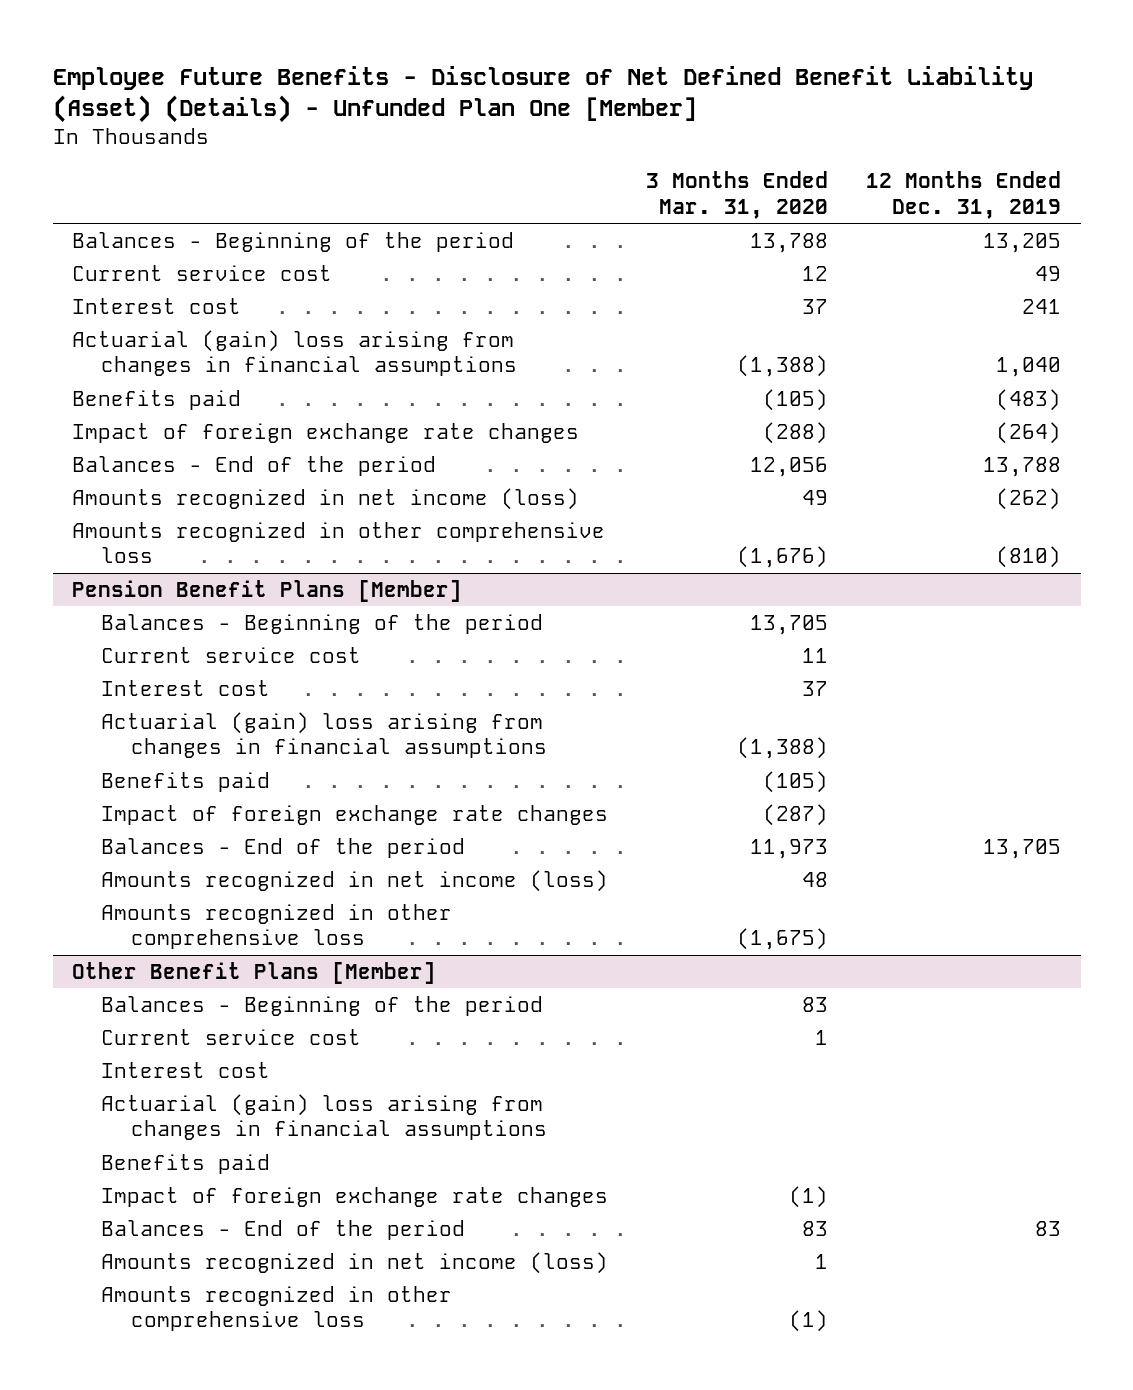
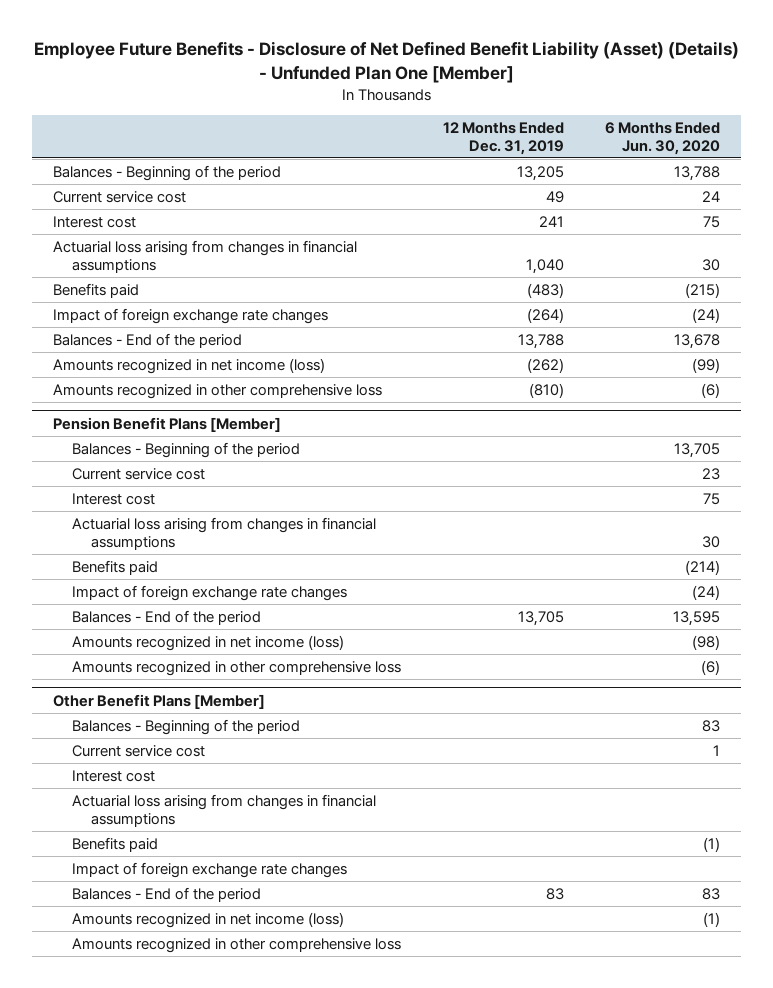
- | 3 Months Ended Mar. 31, 2020 | 12 Months Ended Dec. 31, 2019
+ | 12 Months Ended Dec. 31, 2019 | 6 Months Ended Jun. 30, 2020
- Actuarial (gain) loss arising from changes in financial assumptions | (1,388) | 1,040
+ Actuarial loss arising from changes in financial assumptions | 1,040 | 30
@ Pension Benefit Plans [Member]
- Actuarial (gain) loss arising from changes in financial assumptions | (1,388) |
+ Actuarial loss arising from changes in financial assumptions | | 30
@ Other Benefit Plans [Member]
- Actuarial (gain) loss arising from changes in financial assumptions
+ Actuarial loss arising from changes in financial assumptions

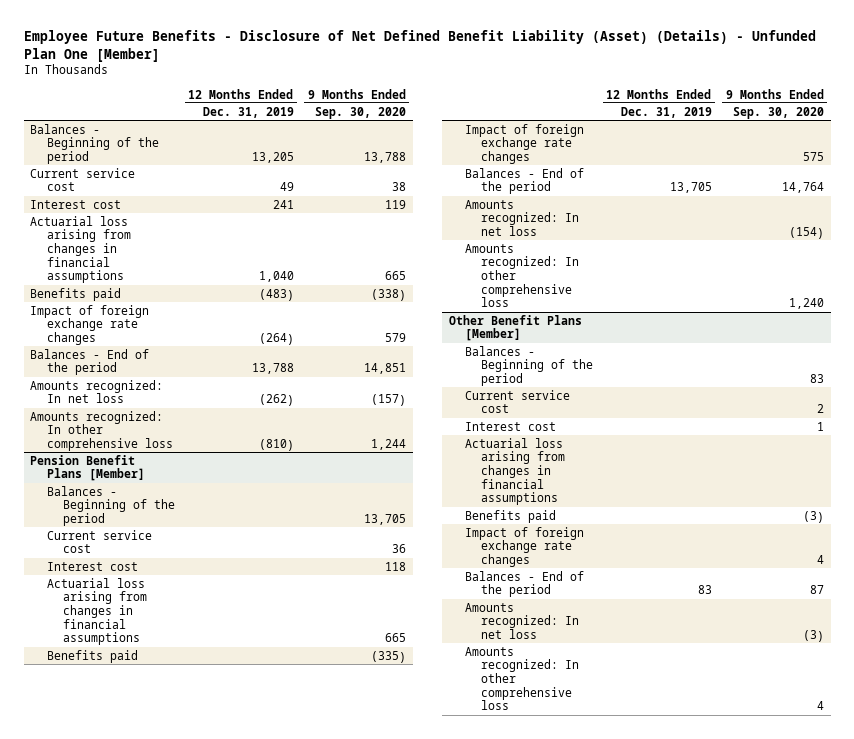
- | 12 Months Ended Dec. 31, 2019 | 6 Months Ended Jun. 30, 2020
+ | 12 Months Ended Dec. 31, 2019 | 9 Months Ended Sep. 30, 2020
- Amounts recognized in net income (loss) | (262) | (99)
- Amounts recognized in other comprehensive loss | (810) | (6)
+ Amounts recognized: In net loss | (262) | (157)
+ Amounts recognized: In other comprehensive loss | (810) | 1,244
@ Pension Benefit Plans [Member]
- Amounts recognized in net income (loss) | | (98)
- Amounts recognized in other comprehensive loss | | (6)
+ Amounts recognized: In net loss | | (154)
+ Amounts recognized: In other comprehensive loss | | 1,240
@ Other Benefit Plans [Member]
- Amounts recognized in net income (loss) | | (1)
- Amounts recognized in other comprehensive loss
+ Amounts recognized: In net loss | | (3)
+ Amounts recognized: In other comprehensive loss | | 4

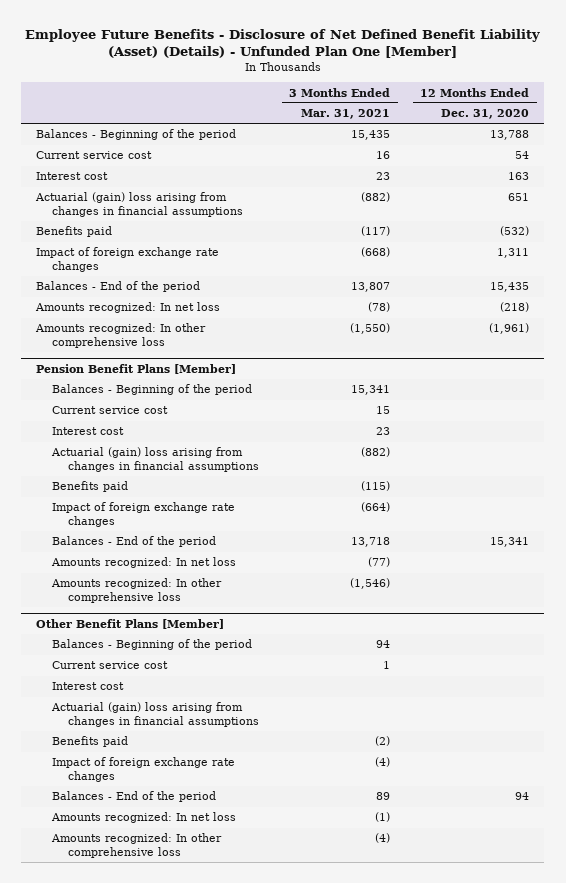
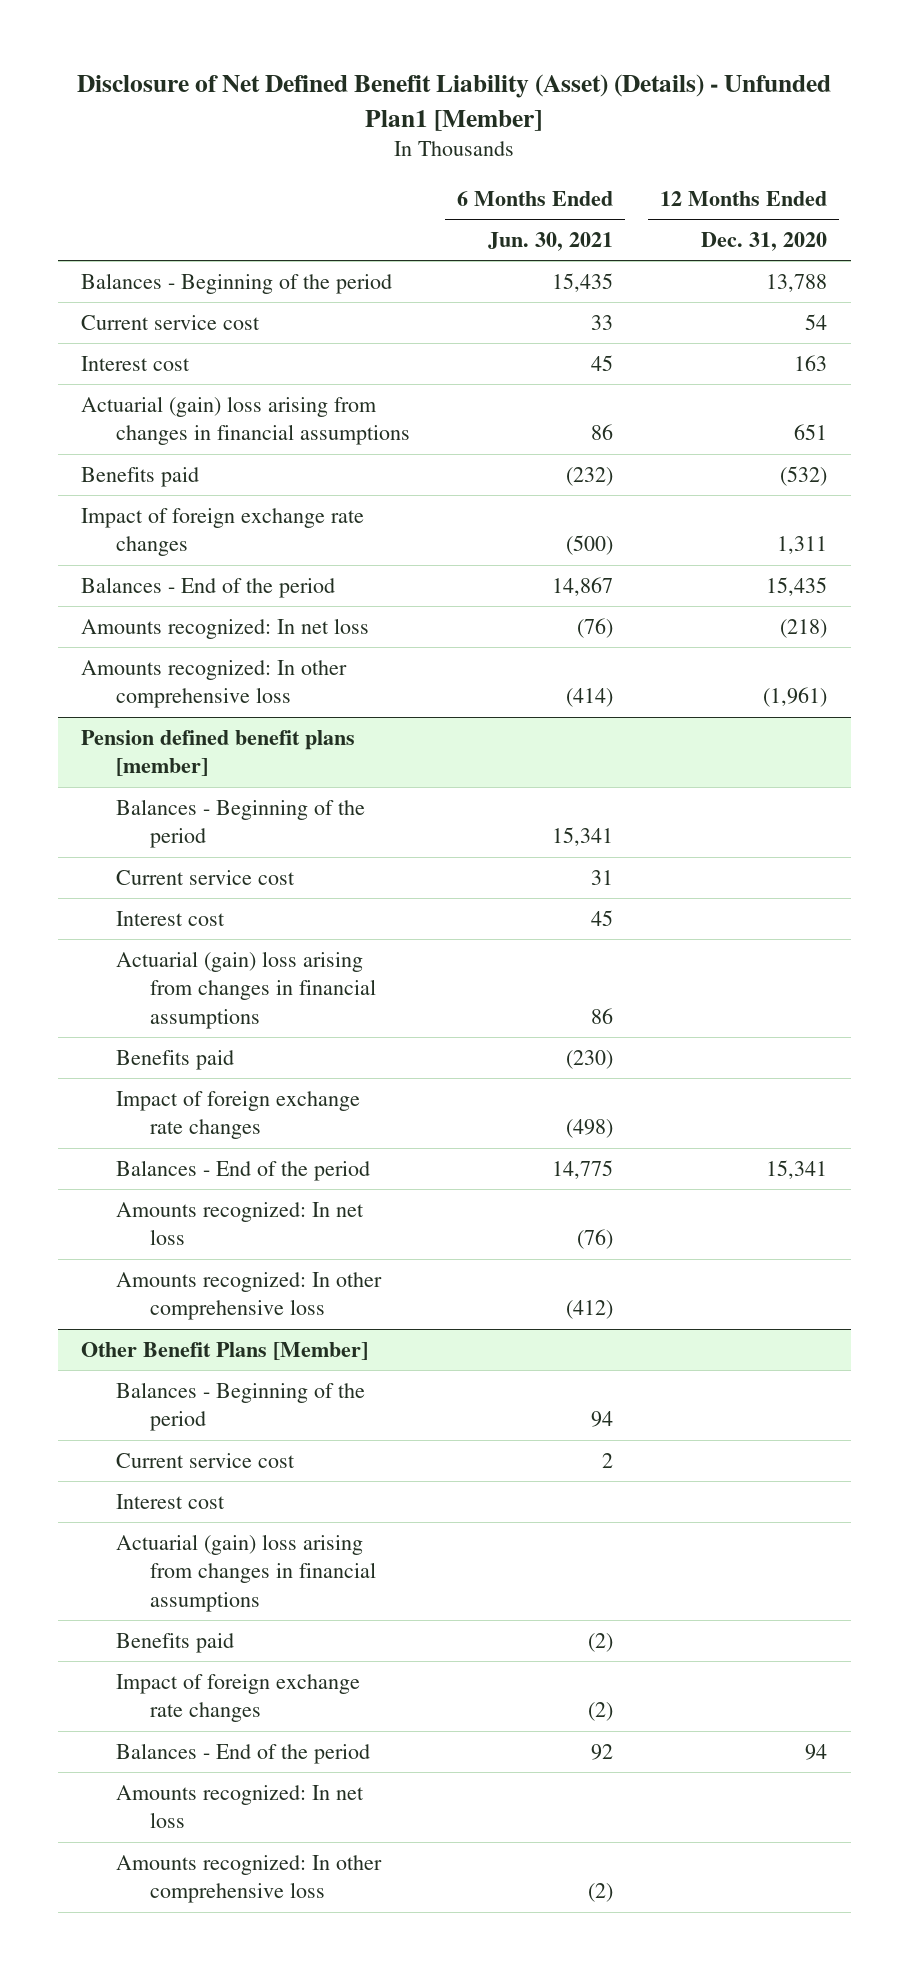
- Employee Future Benefits - Disclosure of Net Defined Benefit Liability (Asset) (Details) - Unfunded Plan One [Member]
+ Disclosure of Net Defined Benefit Liability (Asset) (Details) - Unfunded Plan1 [Member]
- | 3 Months Ended Mar. 31, 2021 | 12 Months Ended Dec. 31, 2020
+ | 6 Months Ended Jun. 30, 2021 | 12 Months Ended Dec. 31, 2020
- Pension Benefit Plans [Member]
+ Pension defined benefit plans [member]

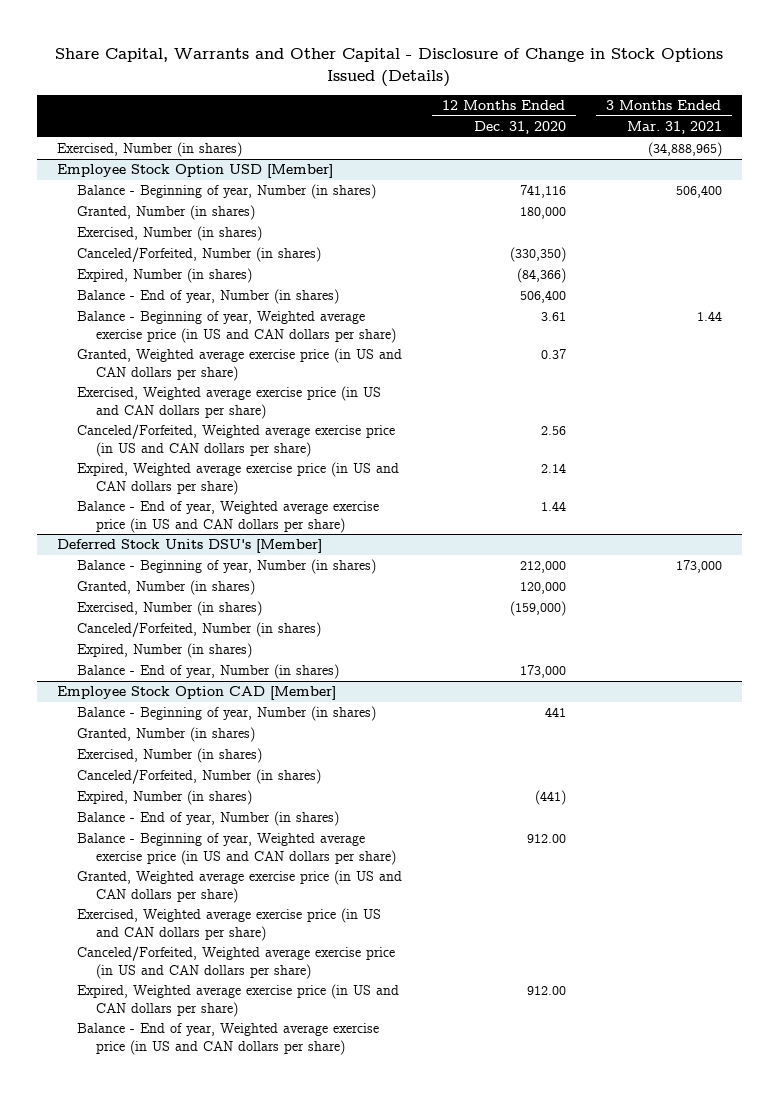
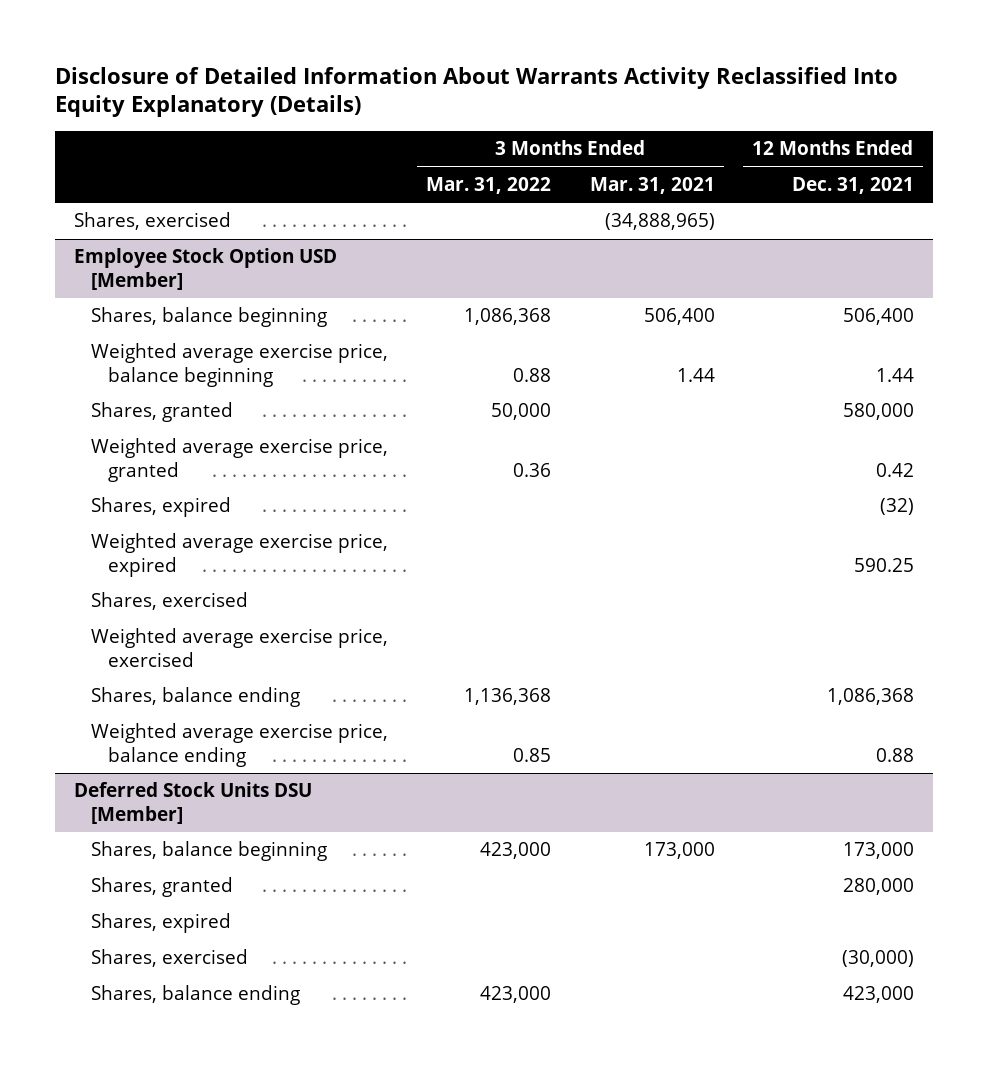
- Share Capital, Warrants and Other Capital - Disclosure of Change in Stock Options Issued (Details)
+ Disclosure of Detailed Information About Warrants Activity Reclassified Into Equity Explanatory (Details)
- | 12 Months Ended Dec. 31, 2020 | 3 Months Ended Mar. 31, 2021
+ | 3 Months Ended Mar. 31, 2022 | 3 Months Ended Mar. 31, 2021 | 12 Months Ended Dec. 31, 2021
- Exercised, Number (in shares) | | (34,888,965)
+ Shares, exercised | | (34,888,965) |
@ Employee Stock Option USD [Member]
- Balance - Beginning of year, Number (in shares) | 741,116 | 506,400
- Granted, Number (in shares) | 180,000 |
- Exercised, Number (in shares)
- Canceled/Forfeited, Number (in shares) | (330,350) |
- Expired, Number (in shares) | (84,366) |
- Balance - End of year, Number (in shares) | 506,400 |
- Balance - Beginning of year, Weighted average exercise price (in US and CAN dollars per share) | 3.61 | 1.44
- Granted, Weighted average exercise price (in US and CAN dollars per share) | 0.37 |
- Exercised, Weighted average exercise price (in US and CAN dollars per share)
- Canceled/Forfeited, Weighted average exercise price (in US and CAN dollars per share) | 2.56 |
- Expired, Weighted average exercise price (in US and CAN dollars per share) | 2.14 |
- Balance - End of year, Weighted average exercise price (in US and CAN dollars per share) | 1.44 |
- Deferred Stock Units DSU's [Member]
- Balance - Beginning of year, Number (in shares) | 212,000 | 173,000
- Granted, Number (in shares) | 120,000 |
- Exercised, Number (in shares) | (159,000) |
- Canceled/Forfeited, Number (in shares)
- Expired, Number (in shares)
- Balance - End of year, Number (in shares) | 173,000 |
- Employee Stock Option CAD [Member]
- Balance - Beginning of year, Number (in shares) | 441 |
- Granted, Number (in shares)
- Exercised, Number (in shares)
- Canceled/Forfeited, Number (in shares)
- Expired, Number (in shares) | (441) |
- Balance - End of year, Number (in shares)
- Balance - Beginning of year, Weighted average exercise price (in US and CAN dollars per share) | 912.00 |
- Granted, Weighted average exercise price (in US and CAN dollars per share)
- Exercised, Weighted average exercise price (in US and CAN dollars per share)
- Canceled/Forfeited, Weighted average exercise price (in US and CAN dollars per share)
- Expired, Weighted average exercise price (in US and CAN dollars per share) | 912.00 |
- Balance - End of year, Weighted average exercise price (in US and CAN dollars per share)
@ Employee Stock Option USD [Member]
+ Shares, balance beginning | 1,086,368 | 506,400 | 506,400
+ Weighted average exercise price, balance beginning | 0.88 | 1.44 | 1.44
+ Shares, granted | 50,000 | | 580,000
+ Weighted average exercise price, granted | 0.36 | | 0.42
+ Shares, expired | | | (32)
+ Weighted average exercise price, expired | | | 590.25
+ Shares, exercised
+ Weighted average exercise price, exercised
+ Shares, balance ending | 1,136,368 | | 1,086,368
+ Weighted average exercise price, balance ending | 0.85 | | 0.88
+ Deferred Stock Units DSU [Member]
+ Shares, balance beginning | 423,000 | 173,000 | 173,000
+ Shares, granted | | | 280,000
+ Shares, expired
+ Shares, exercised | | | (30,000)
+ Shares, balance ending | 423,000 | | 423,000

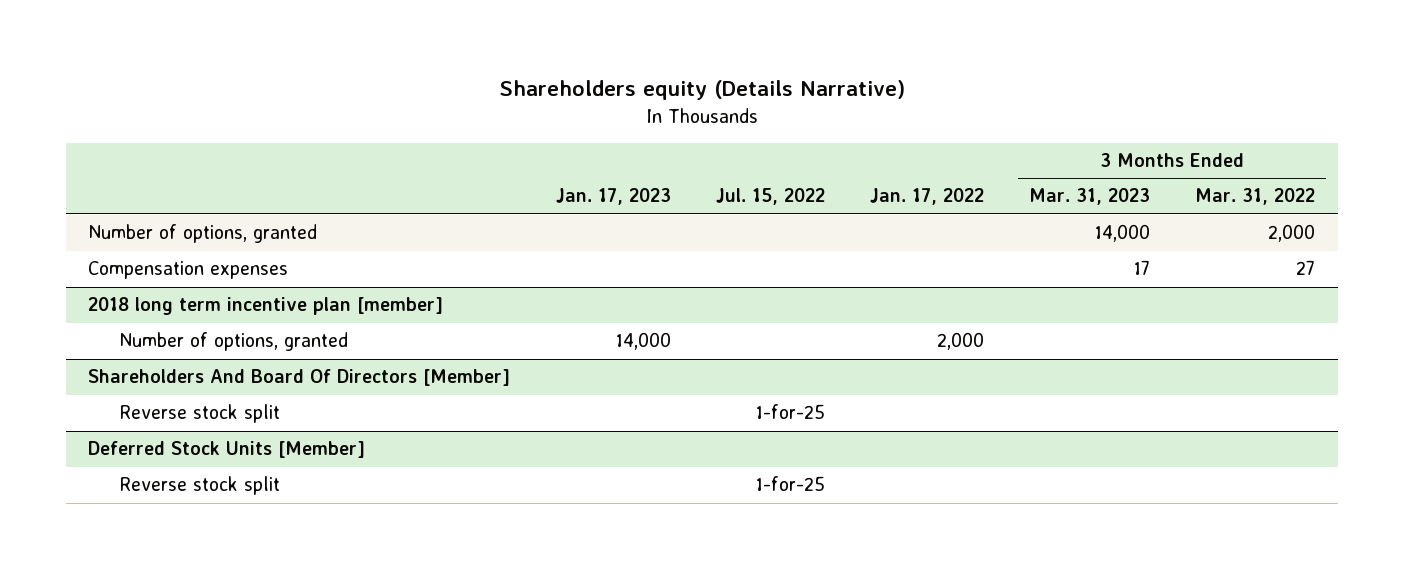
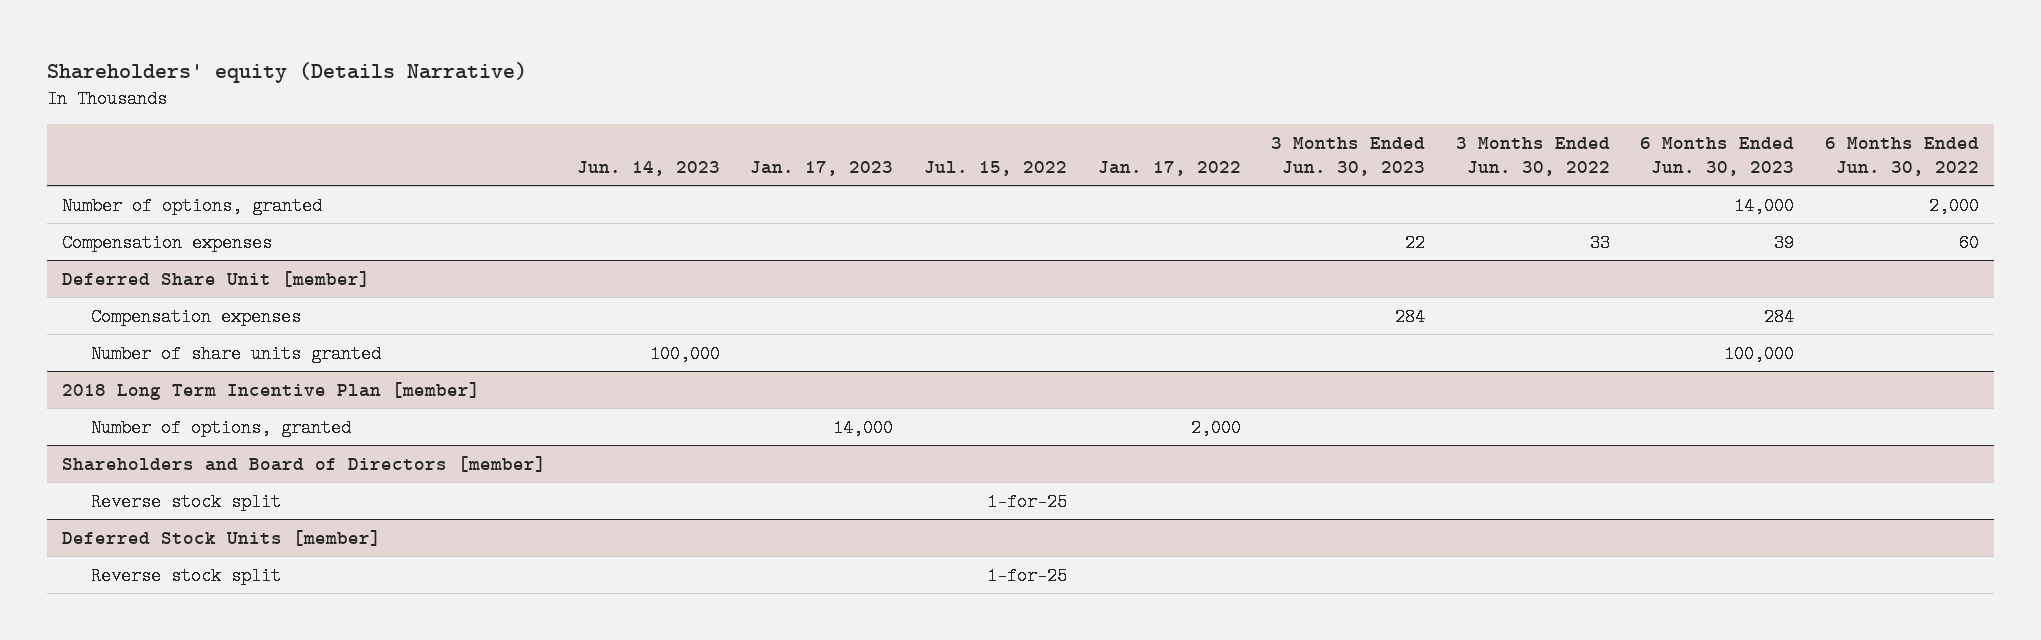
- Shareholders equity (Details Narrative)
+ Shareholders' equity (Details Narrative)
- | Jan. 17, 2023 | Jul. 15, 2022 | Jan. 17, 2022 | 3 Months Ended Mar. 31, 2023 | 3 Months Ended Mar. 31, 2022
+ | Jun. 14, 2023 | Jan. 17, 2023 | Jul. 15, 2022 | Jan. 17, 2022 | 3 Months Ended Jun. 30, 2023 | 3 Months Ended Jun. 30, 2022 | 6 Months Ended Jun. 30, 2023 | 6 Months Ended Jun. 30, 2022
- 2018 long term incentive plan [member]
+ Deferred Share Unit [member]
+ Compensation expenses | | | | | 284 | | 284 |
+ Number of share units granted | 100,000 | | | | | | 100,000 |
+ 2018 Long Term Incentive Plan [member]
- Shareholders And Board Of Directors [Member]
+ Shareholders and Board of Directors [member]
- Deferred Stock Units [Member]
+ Deferred Stock Units [member]

